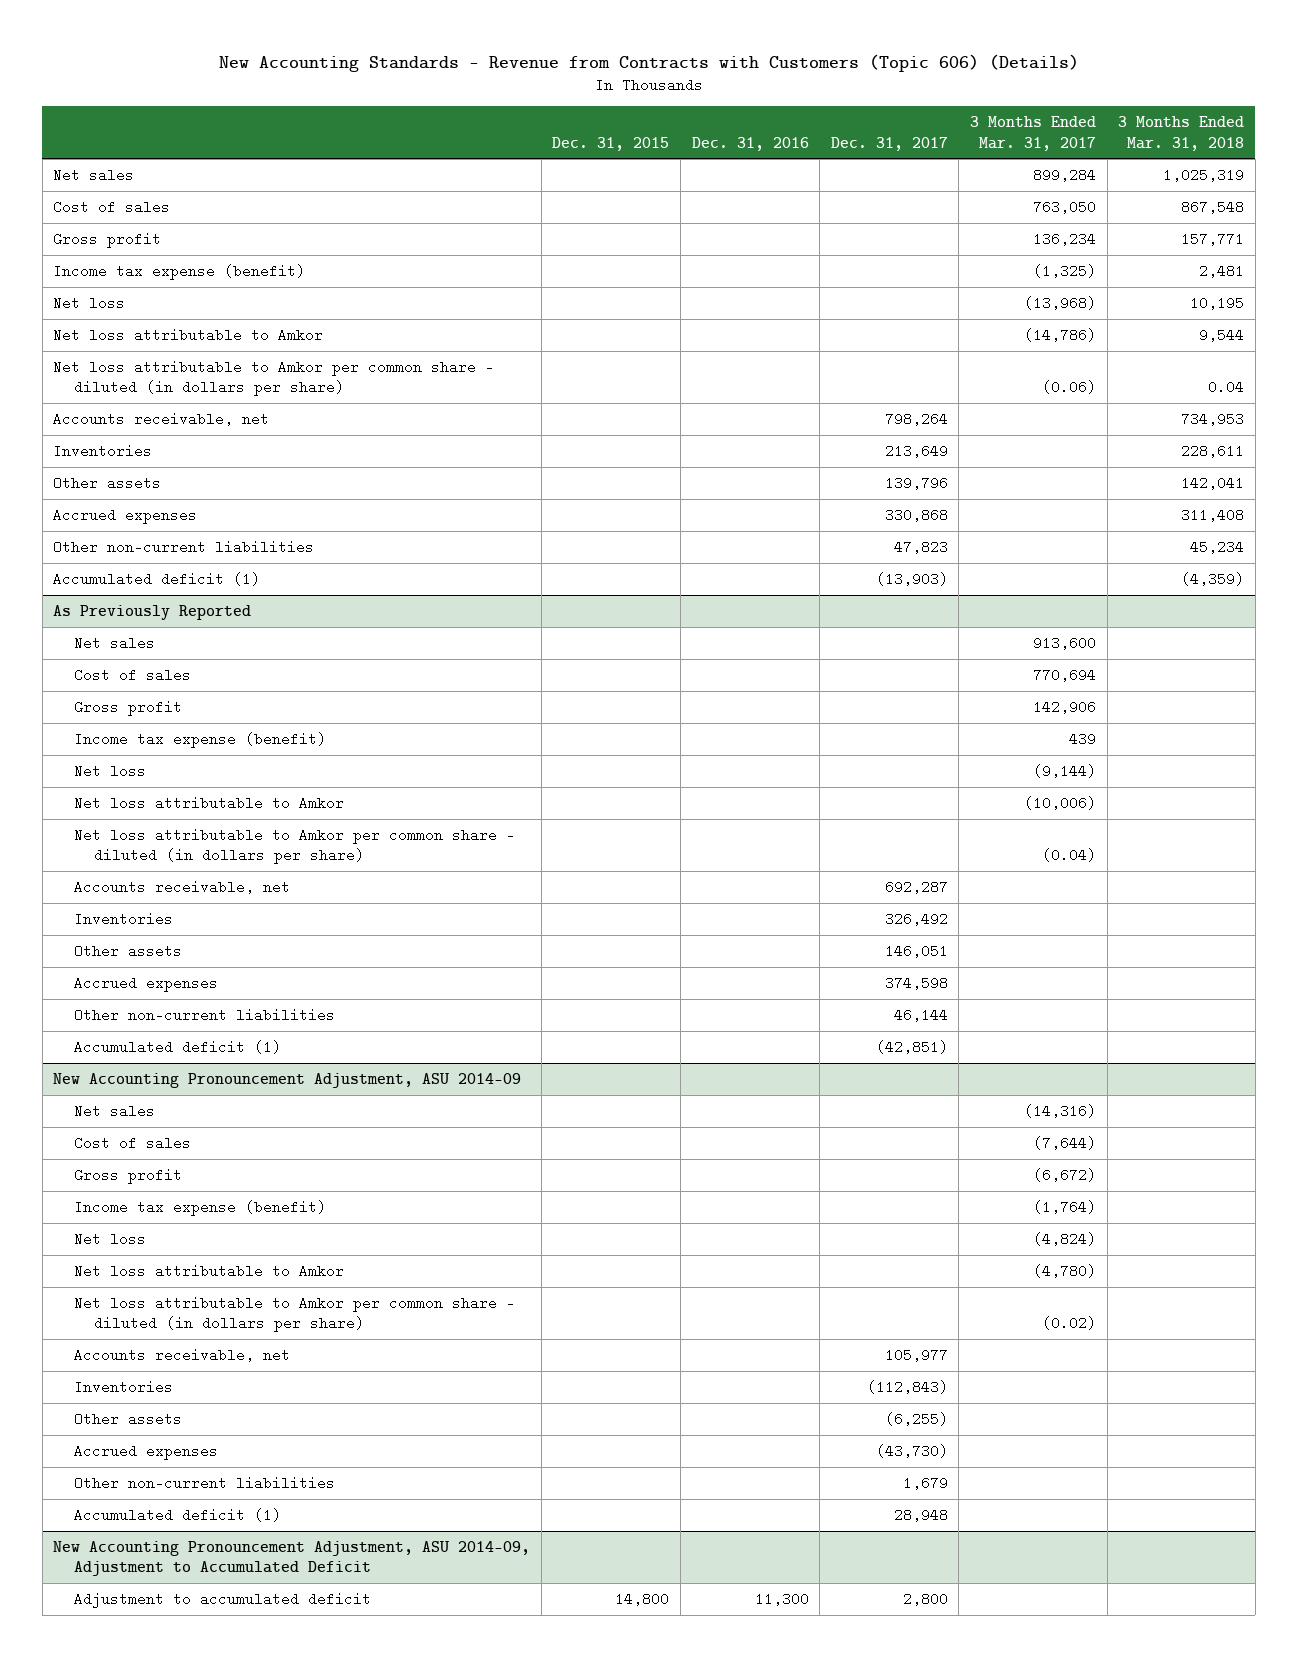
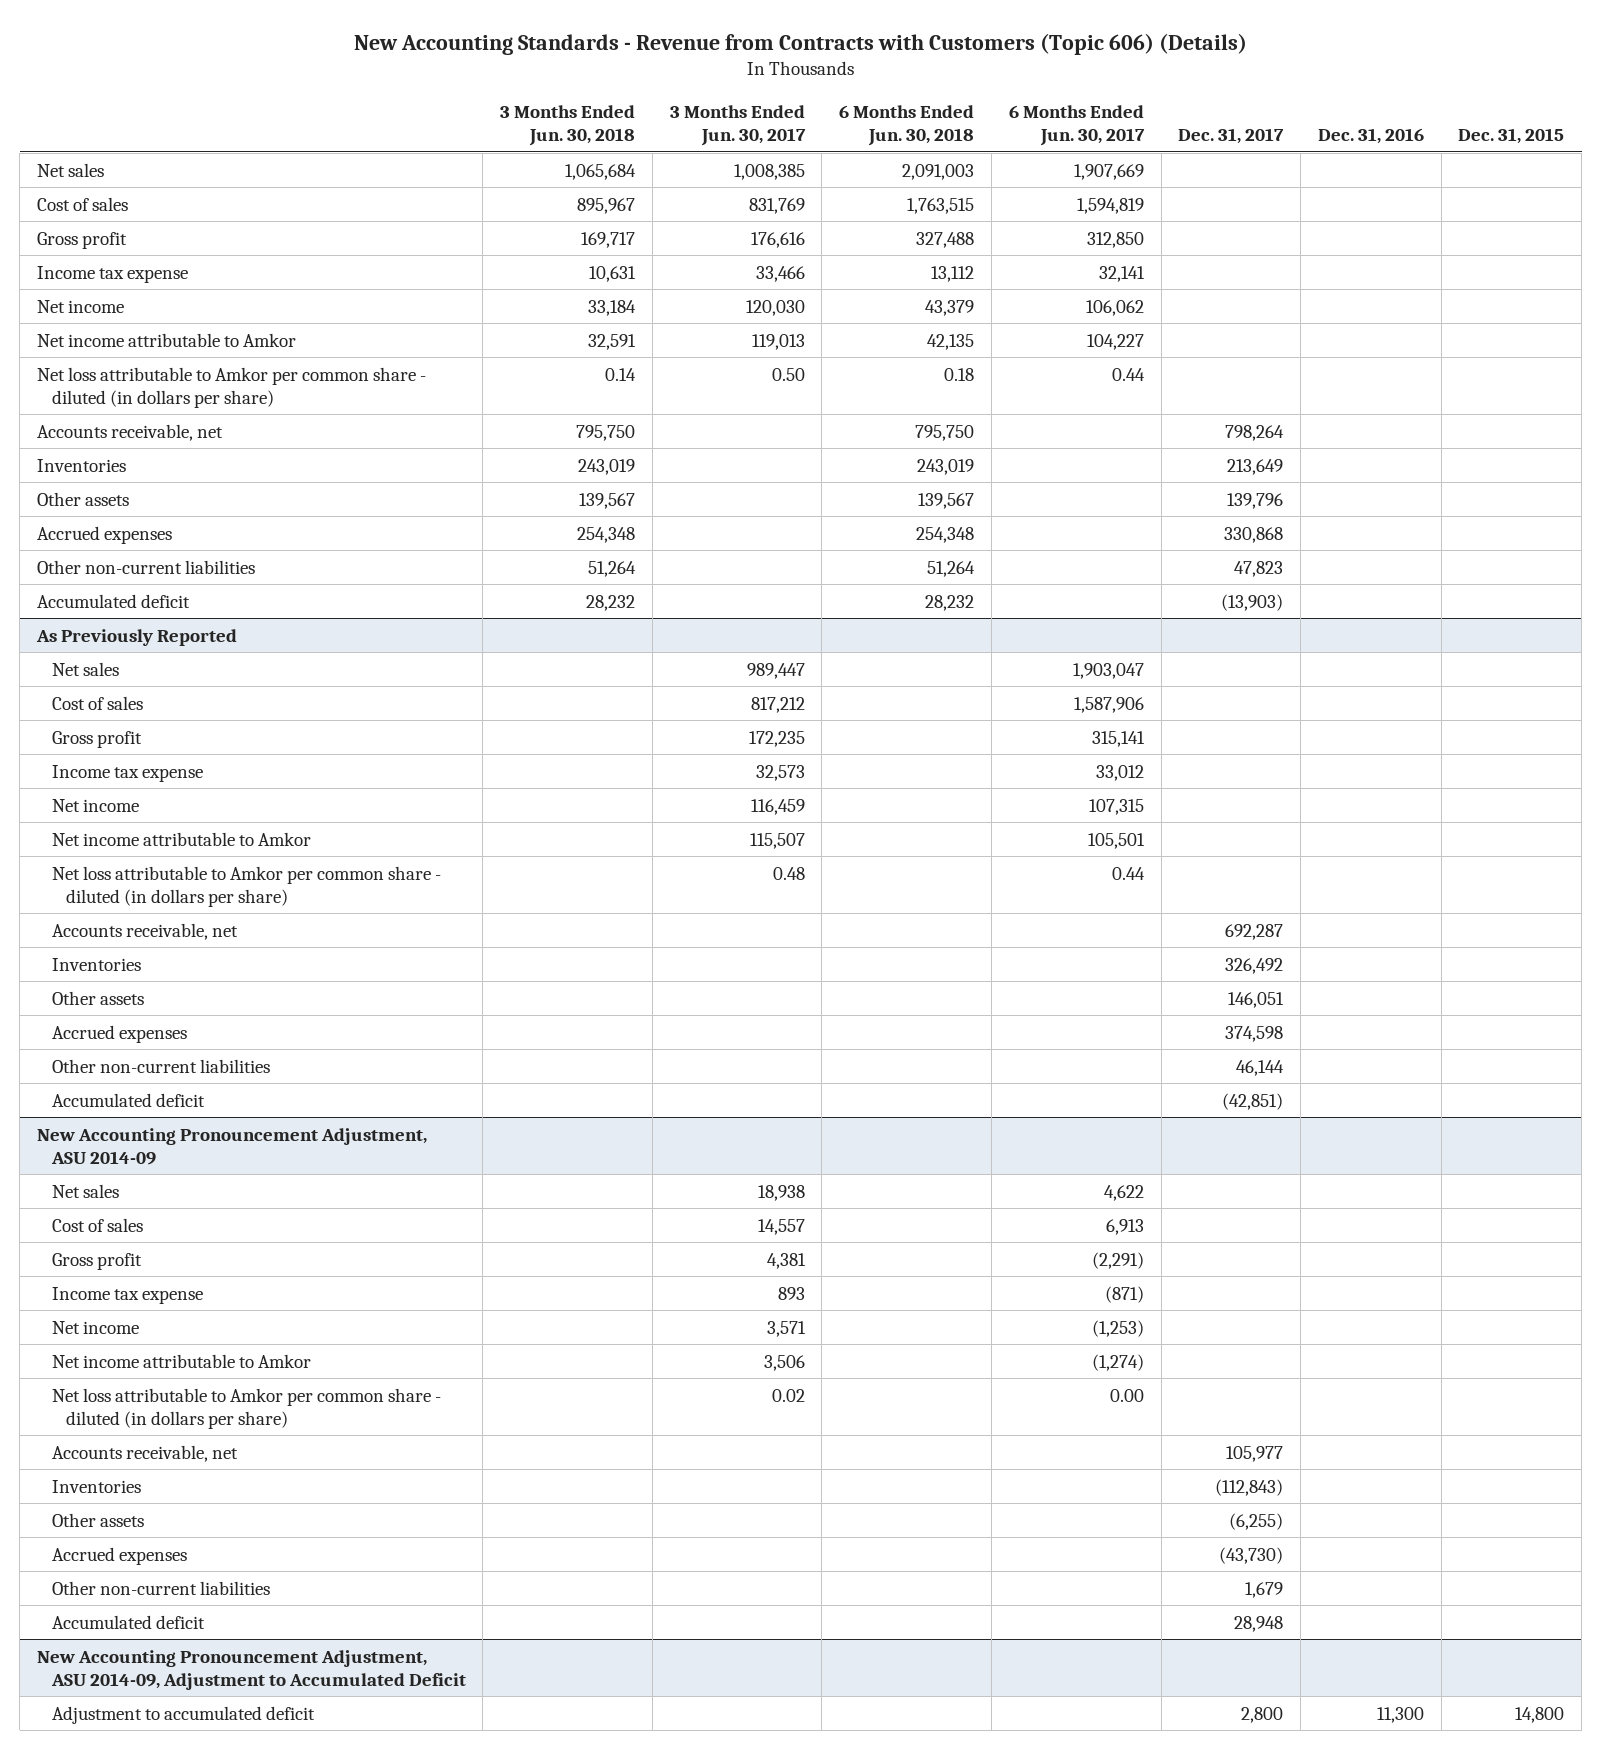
- | Dec. 31, 2015 | Dec. 31, 2016 | Dec. 31, 2017 | 3 Months Ended Mar. 31, 2017 | 3 Months Ended Mar. 31, 2018
+ | 3 Months Ended Jun. 30, 2018 | 3 Months Ended Jun. 30, 2017 | 6 Months Ended Jun. 30, 2018 | 6 Months Ended Jun. 30, 2017 | Dec. 31, 2017 | Dec. 31, 2016 | Dec. 31, 2015
- Income tax expense (benefit) | | | | (1,325) | 2,481
- Net loss | | | | (13,968) | 10,195
- Net loss attributable to Amkor | | | | (14,786) | 9,544
+ Income tax expense | 10,631 | 33,466 | 13,112 | 32,141 | | |
+ Net income | 33,184 | 120,030 | 43,379 | 106,062 | | |
+ Net income attributable to Amkor | 32,591 | 119,013 | 42,135 | 104,227 | | |
- Accumulated deficit (1) | | | (13,903) | | (4,359)
+ Accumulated deficit | 28,232 | | 28,232 | | (13,903) | |
@ As Previously Reported
- Income tax expense (benefit) | | | | 439 |
- Net loss | | | | (9,144) |
- Net loss attributable to Amkor | | | | (10,006) |
+ Income tax expense | | 32,573 | | 33,012 | | |
+ Net income | | 116,459 | | 107,315 | | |
+ Net income attributable to Amkor | | 115,507 | | 105,501 | | |
- Accumulated deficit (1) | | | (42,851) | |
+ Accumulated deficit | | | | | (42,851) | |
@ New Accounting Pronouncement Adjustment, ASU 2014-09
- Income tax expense (benefit) | | | | (1,764) |
- Net loss | | | | (4,824) |
- Net loss attributable to Amkor | | | | (4,780) |
+ Income tax expense | | 893 | | (871) | | |
+ Net income | | 3,571 | | (1,253) | | |
+ Net income attributable to Amkor | | 3,506 | | (1,274) | | |
- Accumulated deficit (1) | | | 28,948 | |
+ Accumulated deficit | | | | | 28,948 | |

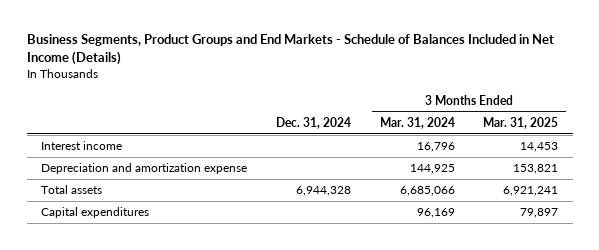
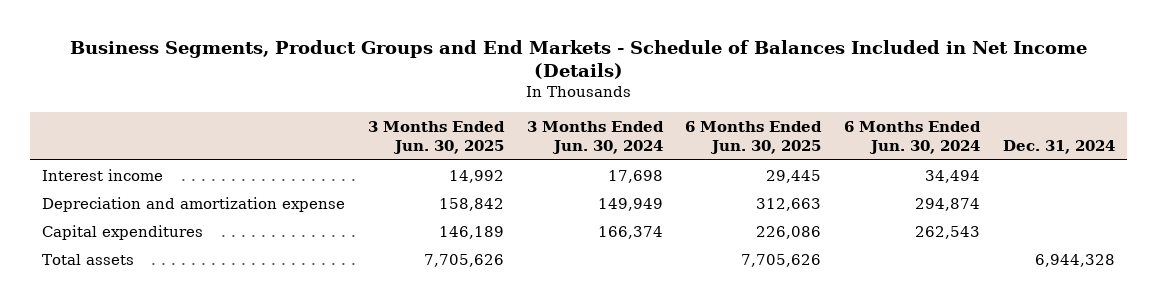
- | Dec. 31, 2024 | 3 Months Ended Mar. 31, 2024 | 3 Months Ended Mar. 31, 2025
+ | 3 Months Ended Jun. 30, 2025 | 3 Months Ended Jun. 30, 2024 | 6 Months Ended Jun. 30, 2025 | 6 Months Ended Jun. 30, 2024 | Dec. 31, 2024
moved down: Total assets | 7,705,626 | | 7,705,626 | | 6,944,328

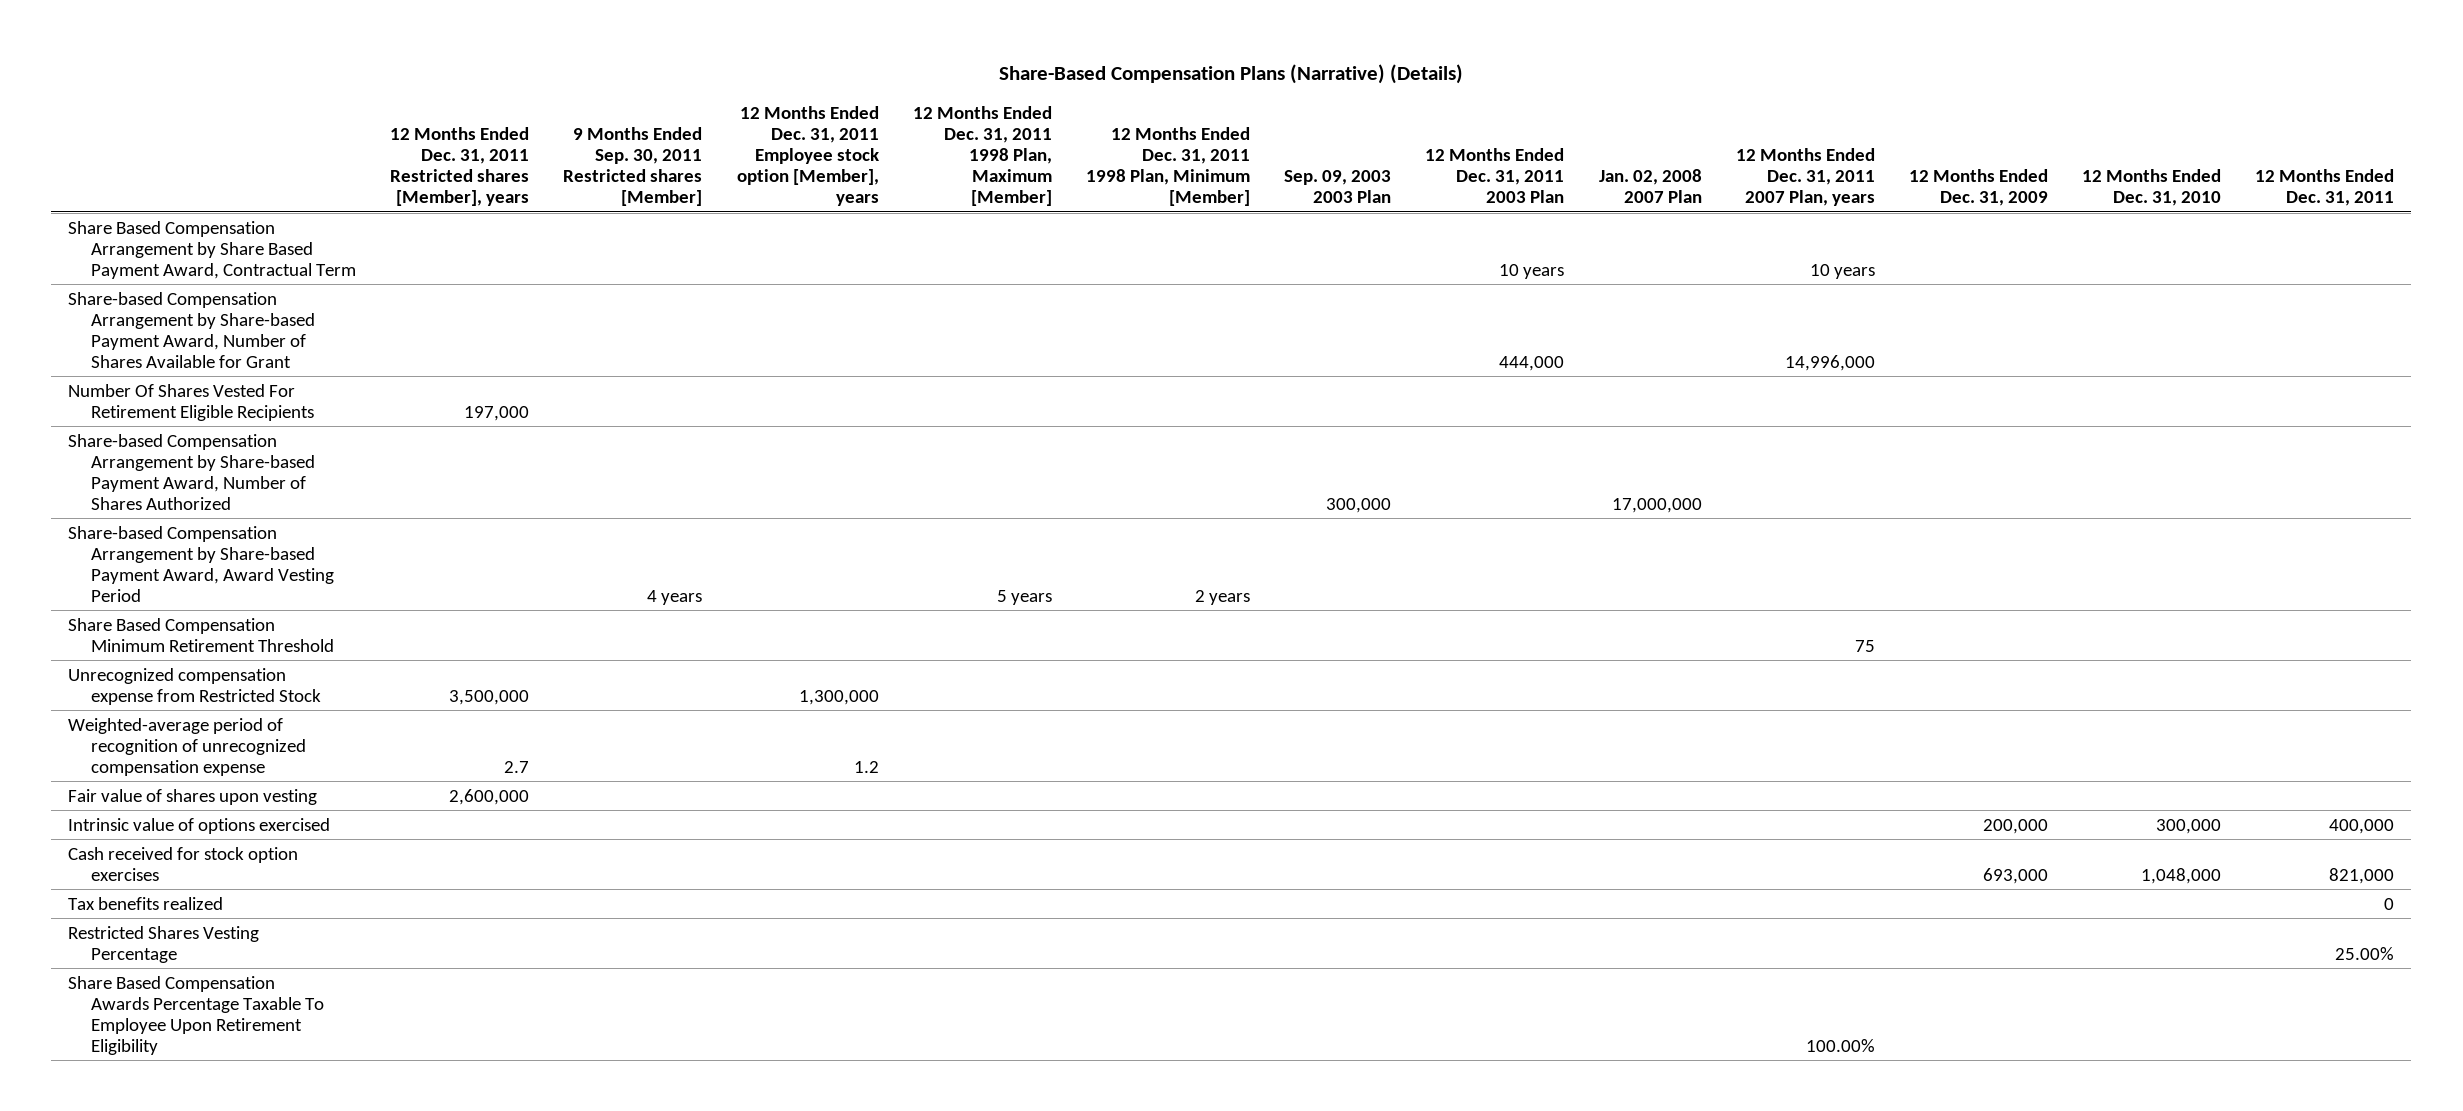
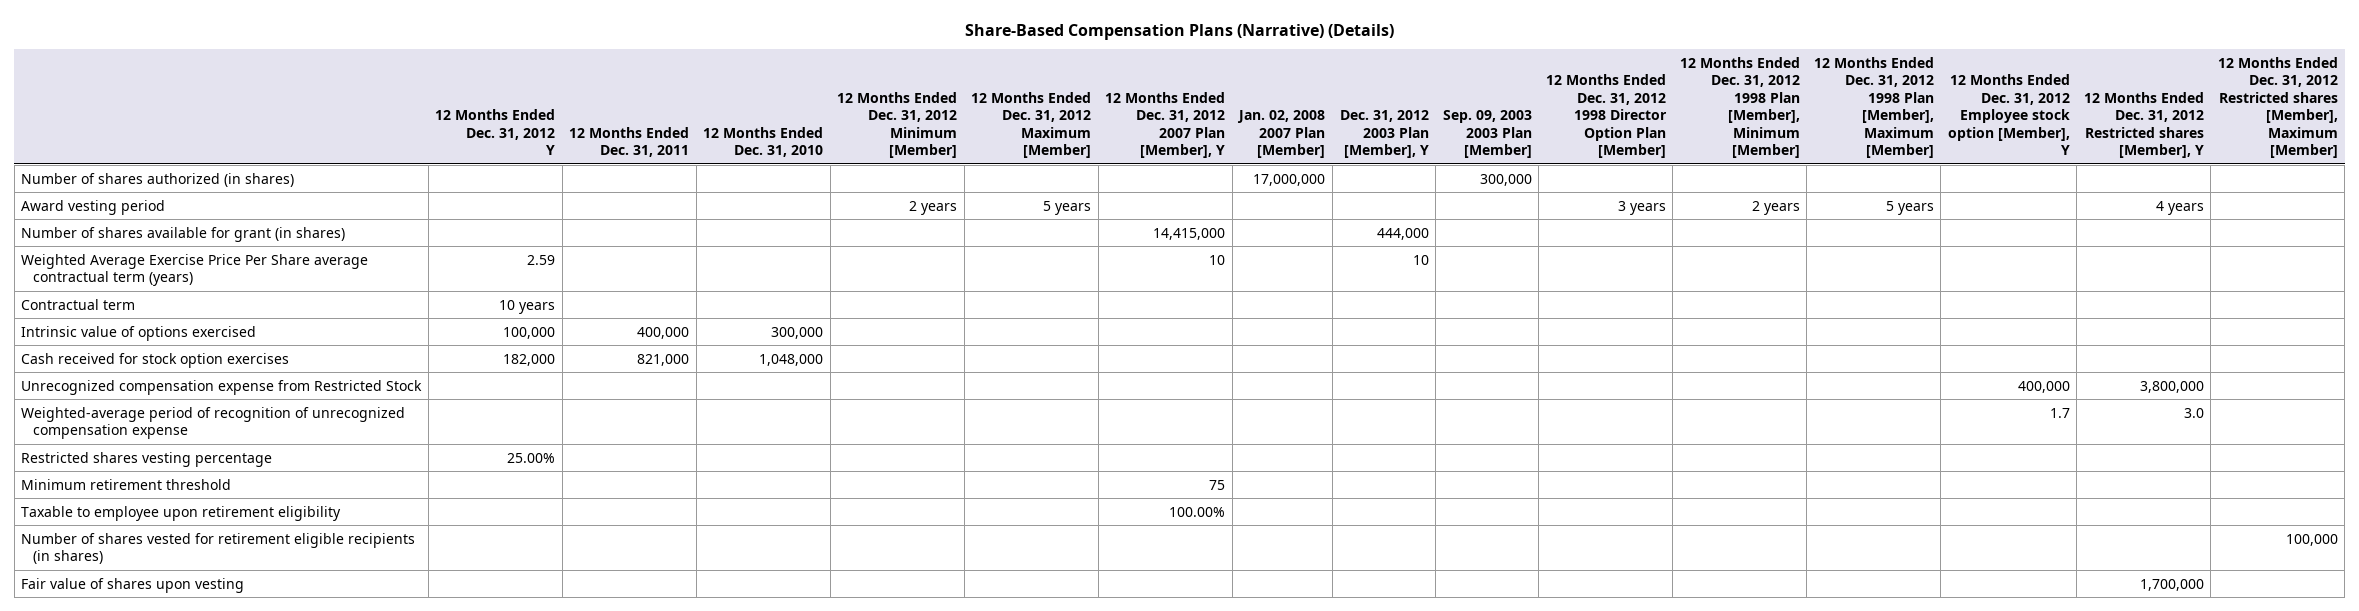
- | 12 Months Ended Dec. 31, 2011 Restricted shares [Member], years | 9 Months Ended Sep. 30, 2011 Restricted shares [Member] | 12 Months Ended Dec. 31, 2011 Employee stock option [Member], years | 12 Months Ended Dec. 31, 2011 1998 Plan, Maximum [Member] | 12 Months Ended Dec. 31, 2011 1998 Plan, Minimum [Member] | Sep. 09, 2003 2003 Plan | 12 Months Ended Dec. 31, 2011 2003 Plan | Jan. 02, 2008 2007 Plan | 12 Months Ended Dec. 31, 2011 2007 Plan, years | 12 Months Ended Dec. 31, 2009 | 12 Months Ended Dec. 31, 2010 | 12 Months Ended Dec. 31, 2011
+ | 12 Months Ended Dec. 31, 2012 Y | 12 Months Ended Dec. 31, 2011 | 12 Months Ended Dec. 31, 2010 | 12 Months Ended Dec. 31, 2012 Minimum [Member] | 12 Months Ended Dec. 31, 2012 Maximum [Member] | 12 Months Ended Dec. 31, 2012 2007 Plan [Member], Y | Jan. 02, 2008 2007 Plan [Member] | Dec. 31, 2012 2003 Plan [Member], Y | Sep. 09, 2003 2003 Plan [Member] | 12 Months Ended Dec. 31, 2012 1998 Director Option Plan [Member] | 12 Months Ended Dec. 31, 2012 1998 Plan [Member], Minimum [Member] | 12 Months Ended Dec. 31, 2012 1998 Plan [Member], Maximum [Member] | 12 Months Ended Dec. 31, 2012 Employee stock option [Member], Y | 12 Months Ended Dec. 31, 2012 Restricted shares [Member], Y | 12 Months Ended Dec. 31, 2012 Restricted shares [Member], Maximum [Member]
- Share Based Compensation Arrangement by Share Based Payment Award, Contractual Term | | | | | | | 10 years | | 10 years | | |
- Share-based Compensation Arrangement by Share-based Payment Award, Number of Shares Available for Grant | | | | | | | 444,000 | | 14,996,000 | | |
- Number Of Shares Vested For Retirement Eligible Recipients | 197,000 | | | | | | | | | | |
- Share-based Compensation Arrangement by Share-based Payment Award, Number of Shares Authorized | | | | | | 300,000 | | 17,000,000 | | | |
- Share-based Compensation Arrangement by Share-based Payment Award, Award Vesting Period | | 4 years | | 5 years | 2 years | | | | | | |
- Share Based Compensation Minimum Retirement Threshold | | | | | | | | | 75 | | |
+ Number of shares authorized (in shares) | | | | | | | 17,000,000 | | 300,000 | | | | | |
+ Award vesting period | | | | 2 years | 5 years | | | | | 3 years | 2 years | 5 years | | 4 years |
+ Number of shares available for grant (in shares) | | | | | | 14,415,000 | | 444,000 | | | | | | |
+ Weighted Average Exercise Price Per Share average contractual term (years) | 2.59 | | | | | 10 | | 10 | | | | | | |
+ Contractual term | 10 years | | | | | | | | | | | | | |
moved up: Intrinsic value of options exercised | 100,000 | 400,000 | 300,000 | | | | | | | | | | | |
moved up: Cash received for stock option exercises | 182,000 | 821,000 | 1,048,000 | | | | | | | | | | | |
+ Restricted shares vesting percentage | 25.00% | | | | | | | | | | | | | |
+ Minimum retirement threshold | | | | | | 75 | | | | | | | | |
+ Taxable to employee upon retirement eligibility | | | | | | 100.00% | | | | | | | | |
+ Number of shares vested for retirement eligible recipients (in shares) | | | | | | | | | | | | | | | 100,000
- Tax benefits realized | | | | | | | | | | | | 0
- Restricted Shares Vesting Percentage | | | | | | | | | | | | 25.00%
- Share Based Compensation Awards Percentage Taxable To Employee Upon Retirement Eligibility | | | | | | | | | 100.00% | | |

